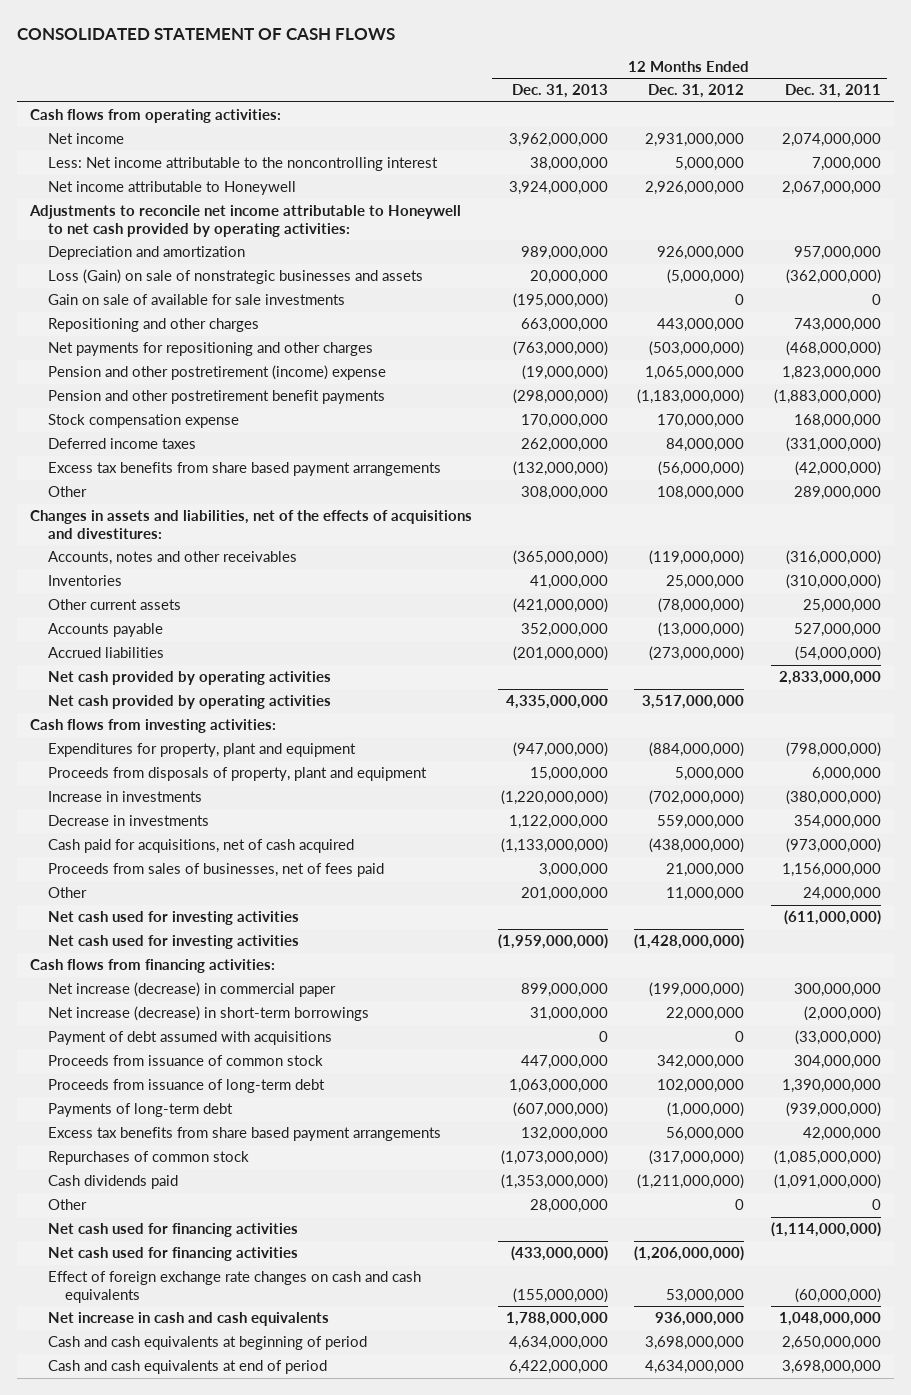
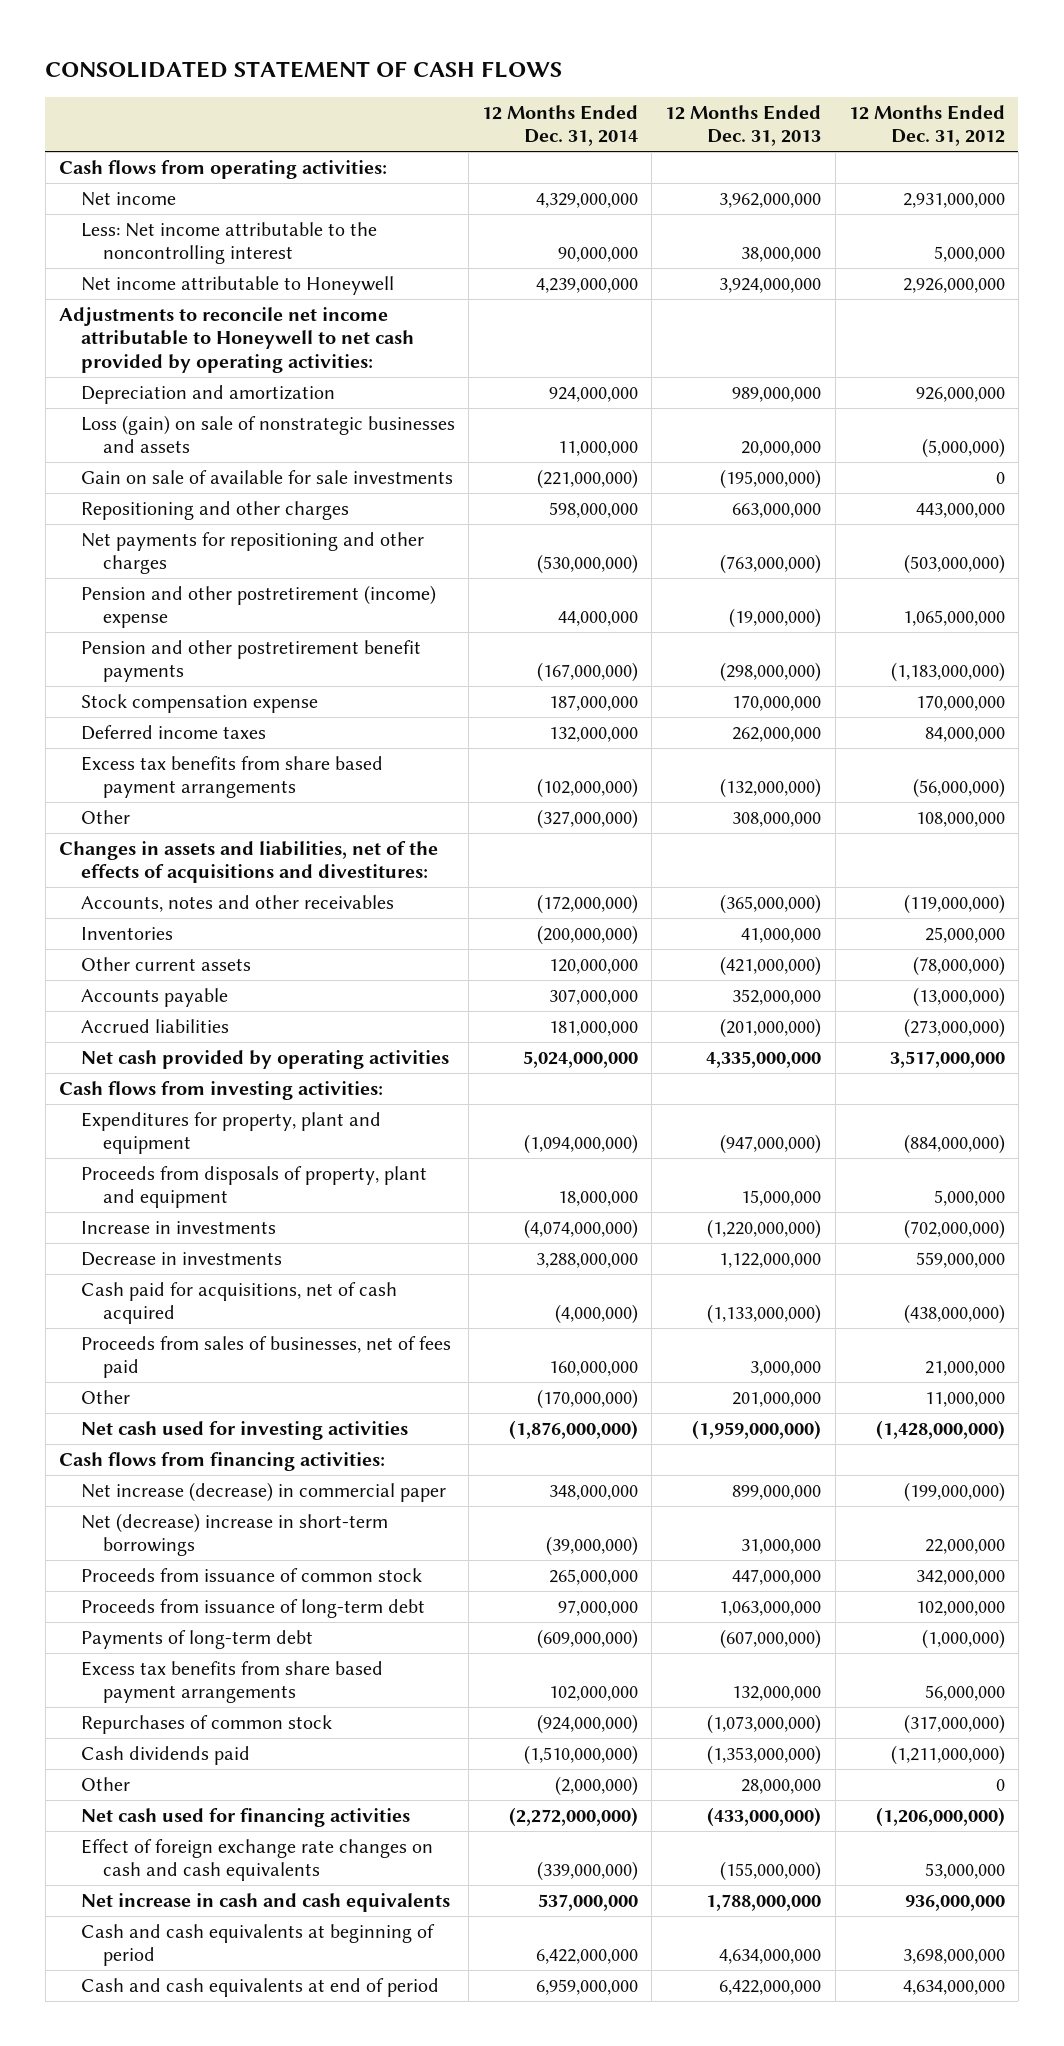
- | 12 Months Ended Dec. 31, 2013 | 12 Months Ended Dec. 31, 2012 | 12 Months Ended Dec. 31, 2011
+ | 12 Months Ended Dec. 31, 2014 | 12 Months Ended Dec. 31, 2013 | 12 Months Ended Dec. 31, 2012
- Loss (Gain) on sale of nonstrategic businesses and assets | 20,000,000 | (5,000,000) | (362,000,000)
+ Loss (gain) on sale of nonstrategic businesses and assets | 11,000,000 | 20,000,000 | (5,000,000)
- Net cash provided by operating activities | | | 2,833,000,000
- Net cash used for investing activities | | | (611,000,000)
- Net increase (decrease) in short-term borrowings | 31,000,000 | 22,000,000 | (2,000,000)
- Payment of debt assumed with acquisitions | 0 | 0 | (33,000,000)
+ Net (decrease) increase in short-term borrowings | (39,000,000) | 31,000,000 | 22,000,000
- Net cash used for financing activities | | | (1,114,000,000)

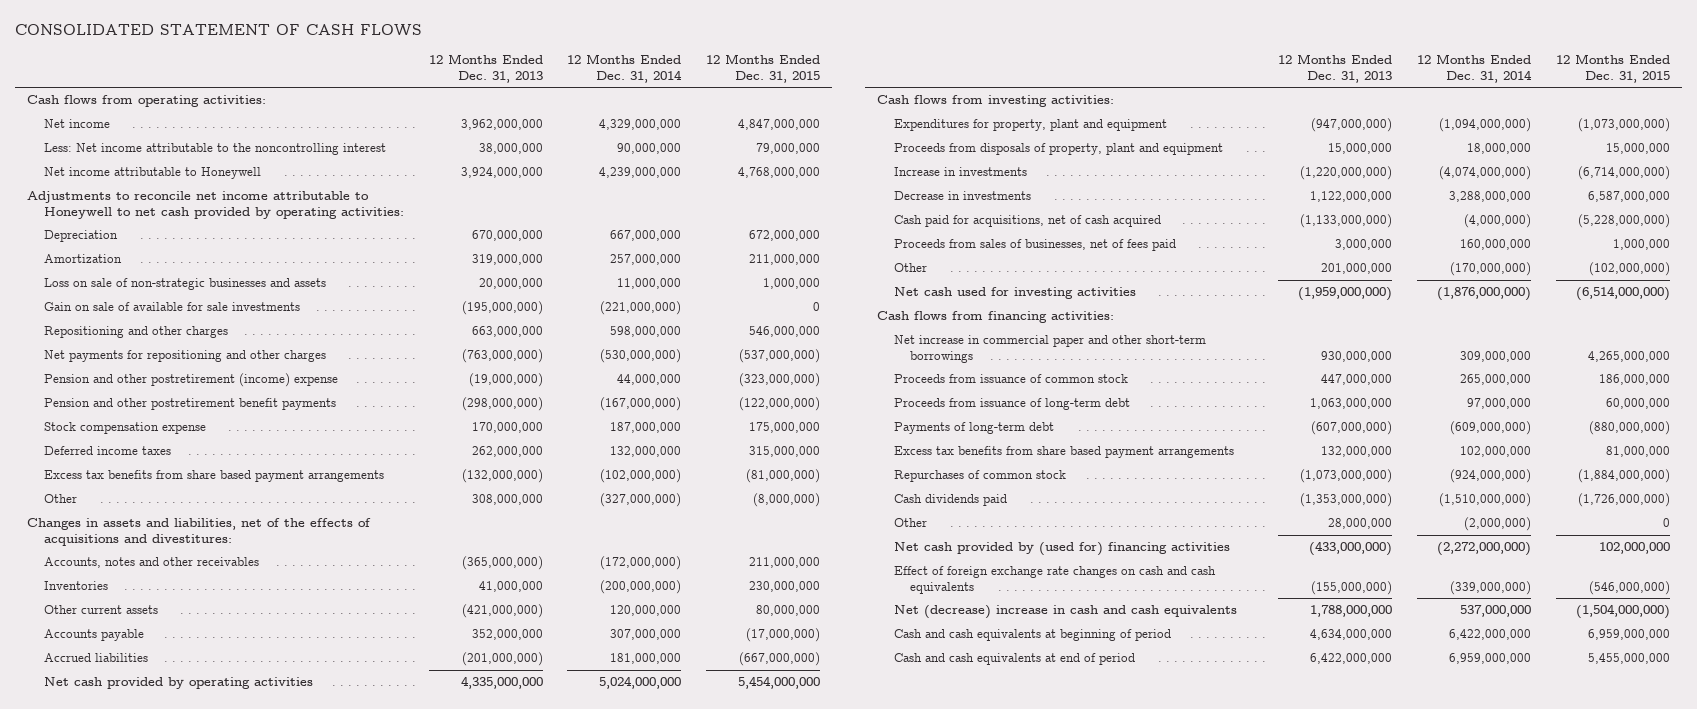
- | 12 Months Ended Dec. 31, 2014 | 12 Months Ended Dec. 31, 2013 | 12 Months Ended Dec. 31, 2012
+ | 12 Months Ended Dec. 31, 2013 | 12 Months Ended Dec. 31, 2014 | 12 Months Ended Dec. 31, 2015
- Depreciation and amortization | 924,000,000 | 989,000,000 | 926,000,000
- Loss (gain) on sale of nonstrategic businesses and assets | 11,000,000 | 20,000,000 | (5,000,000)
+ Depreciation | 670,000,000 | 667,000,000 | 672,000,000
+ Amortization | 319,000,000 | 257,000,000 | 211,000,000
+ Loss on sale of non-strategic businesses and assets | 20,000,000 | 11,000,000 | 1,000,000
- Net increase (decrease) in commercial paper | 348,000,000 | 899,000,000 | (199,000,000)
- Net (decrease) increase in short-term borrowings | (39,000,000) | 31,000,000 | 22,000,000
+ Net increase in commercial paper and other short-term borrowings | 930,000,000 | 309,000,000 | 4,265,000,000
- Net cash used for financing activities | (2,272,000,000) | (433,000,000) | (1,206,000,000)
+ Net cash provided by (used for) financing activities | (433,000,000) | (2,272,000,000) | 102,000,000
- Net increase in cash and cash equivalents | 537,000,000 | 1,788,000,000 | 936,000,000
+ Net (decrease) increase in cash and cash equivalents | 1,788,000,000 | 537,000,000 | (1,504,000,000)

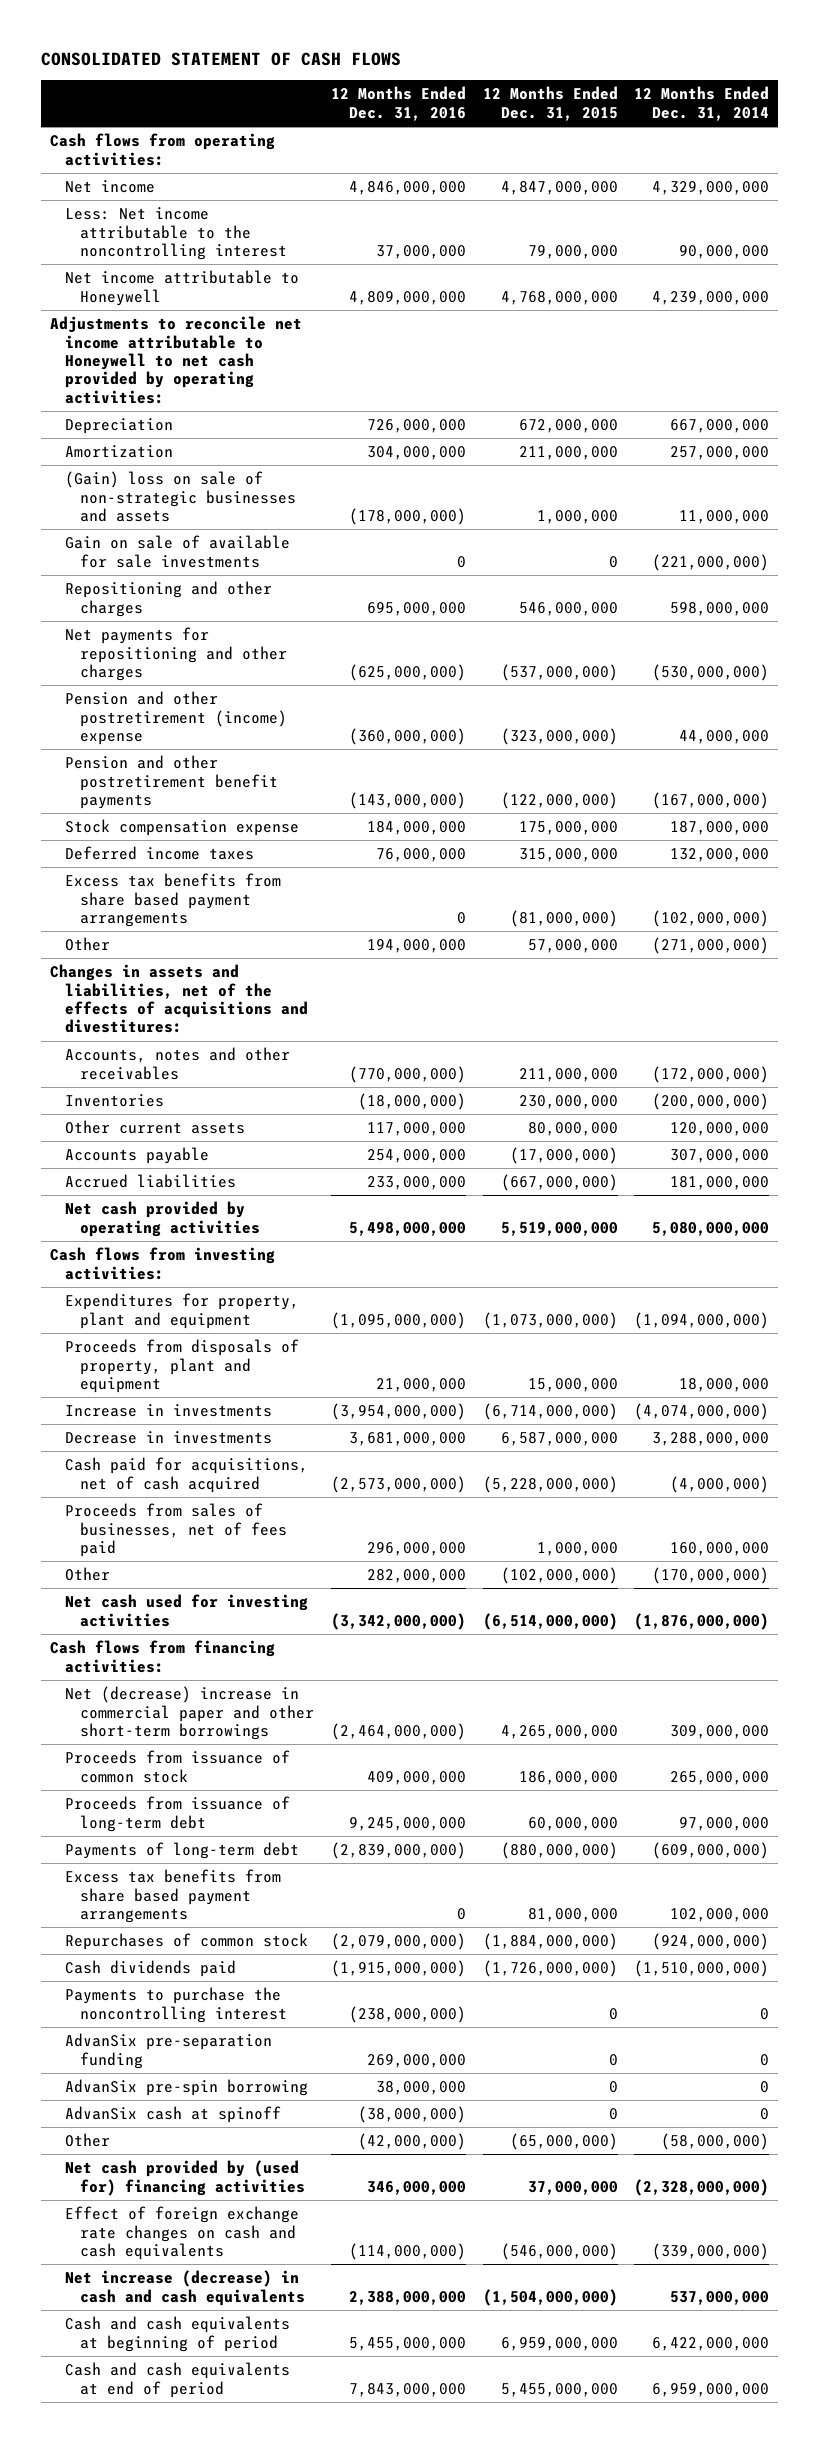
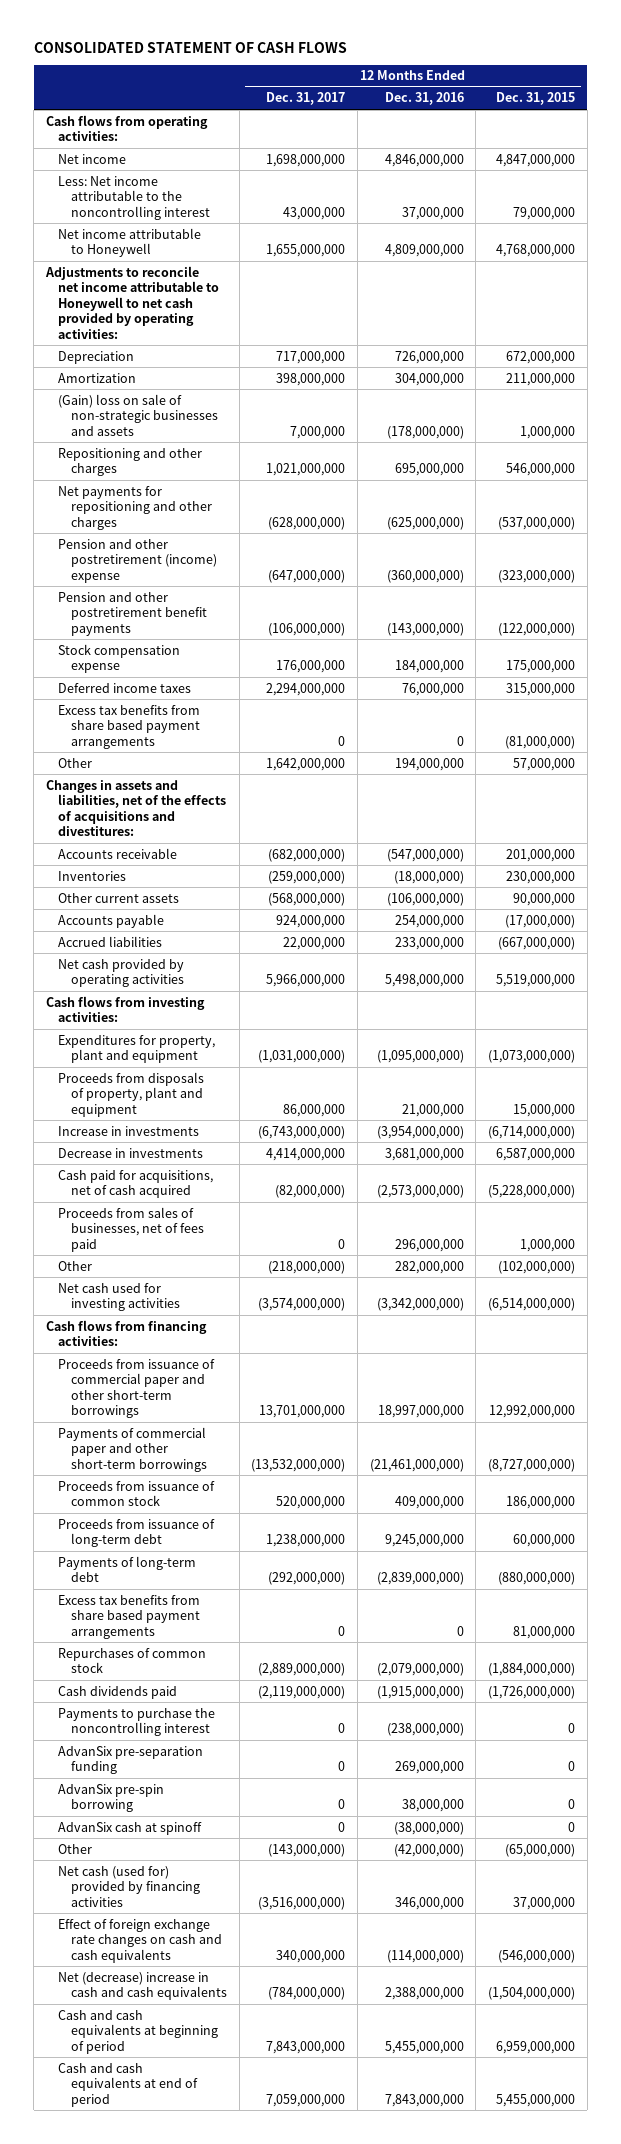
- | 12 Months Ended Dec. 31, 2016 | 12 Months Ended Dec. 31, 2015 | 12 Months Ended Dec. 31, 2014
+ | 12 Months Ended Dec. 31, 2017 | 12 Months Ended Dec. 31, 2016 | 12 Months Ended Dec. 31, 2015
- Gain on sale of available for sale investments | 0 | 0 | (221,000,000)
- Accounts, notes and other receivables | (770,000,000) | 211,000,000 | (172,000,000)
+ Accounts receivable | (682,000,000) | (547,000,000) | 201,000,000
- Other current assets | 117,000,000 | 80,000,000 | 120,000,000
+ Other current assets | (568,000,000) | (106,000,000) | 90,000,000
- Net (decrease) increase in commercial paper and other short-term borrowings | (2,464,000,000) | 4,265,000,000 | 309,000,000
+ Proceeds from issuance of commercial paper and other short-term borrowings | 13,701,000,000 | 18,997,000,000 | 12,992,000,000
+ Payments of commercial paper and other short-term borrowings | (13,532,000,000) | (21,461,000,000) | (8,727,000,000)
- Net cash provided by (used for) financing activities | 346,000,000 | 37,000,000 | (2,328,000,000)
+ Net cash (used for) provided by financing activities | (3,516,000,000) | 346,000,000 | 37,000,000
- Net increase (decrease) in cash and cash equivalents | 2,388,000,000 | (1,504,000,000) | 537,000,000
+ Net (decrease) increase in cash and cash equivalents | (784,000,000) | 2,388,000,000 | (1,504,000,000)

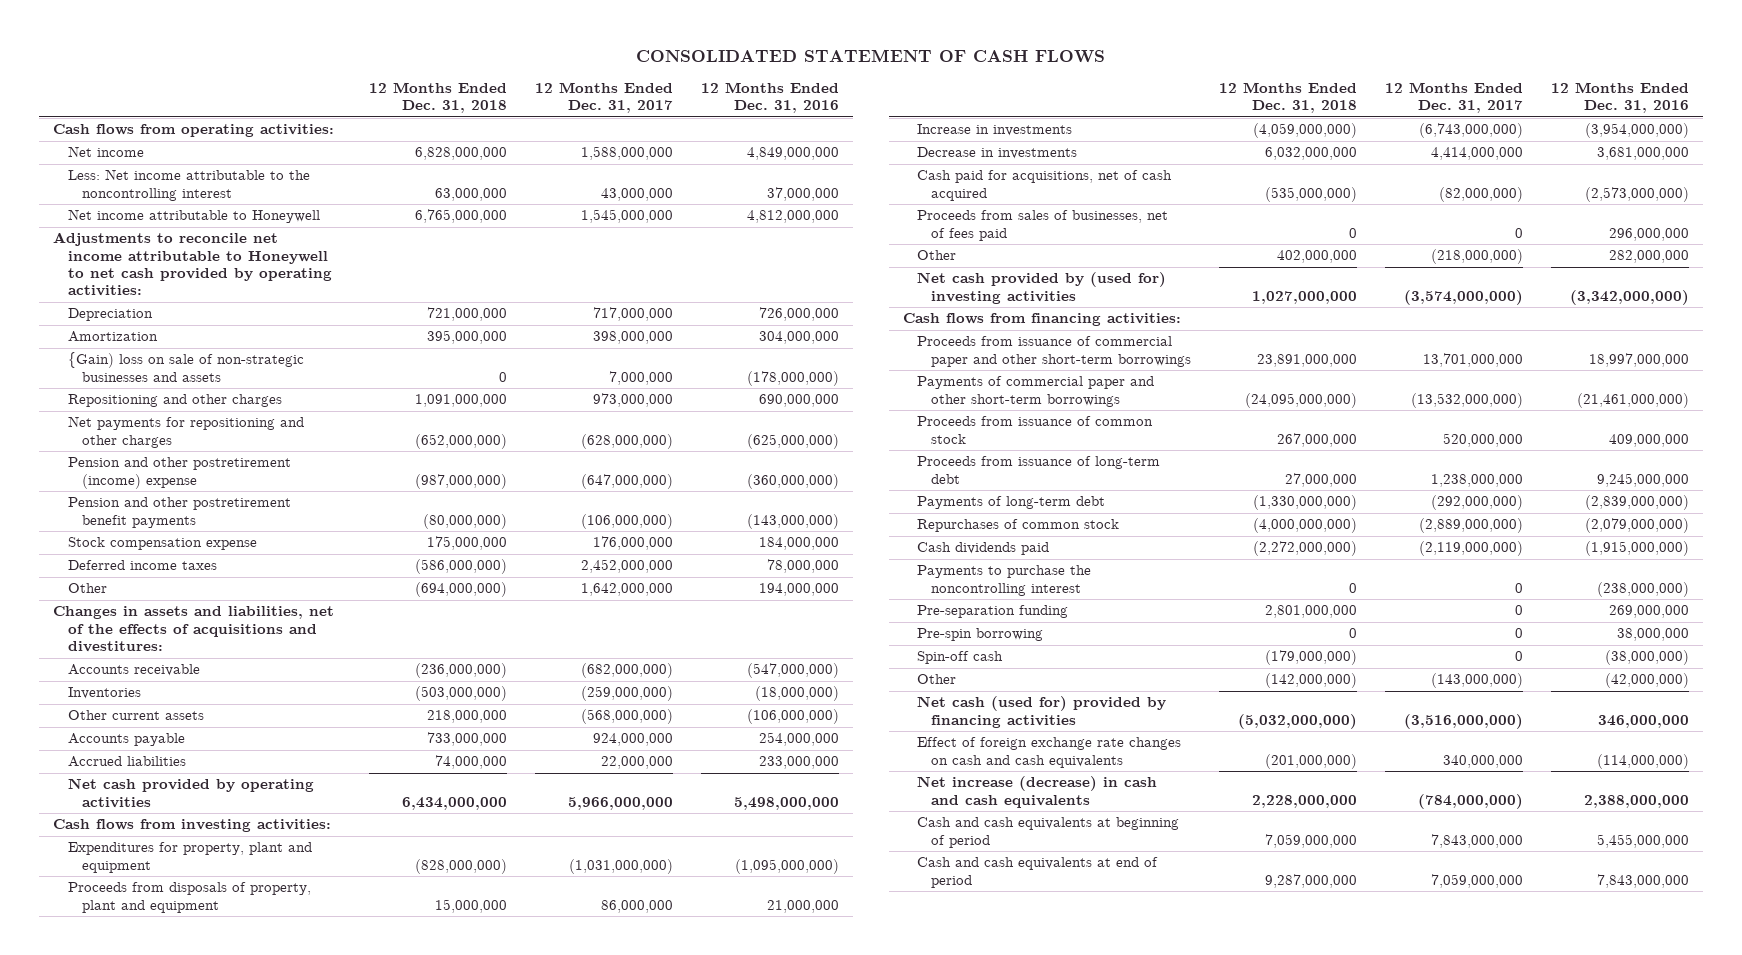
- | 12 Months Ended Dec. 31, 2017 | 12 Months Ended Dec. 31, 2016 | 12 Months Ended Dec. 31, 2015
+ | 12 Months Ended Dec. 31, 2018 | 12 Months Ended Dec. 31, 2017 | 12 Months Ended Dec. 31, 2016
- Net income | 1,698,000,000 | 4,846,000,000 | 4,847,000,000
+ Net income | 6,828,000,000 | 1,588,000,000 | 4,849,000,000
- Net income attributable to Honeywell | 1,655,000,000 | 4,809,000,000 | 4,768,000,000
+ Net income attributable to Honeywell | 6,765,000,000 | 1,545,000,000 | 4,812,000,000
- (Gain) loss on sale of non-strategic businesses and assets | 7,000,000 | (178,000,000) | 1,000,000
- Repositioning and other charges | 1,021,000,000 | 695,000,000 | 546,000,000
+ {Gain) loss on sale of non-strategic businesses and assets | 0 | 7,000,000 | (178,000,000)
+ Repositioning and other charges | 1,091,000,000 | 973,000,000 | 690,000,000
- Deferred income taxes | 2,294,000,000 | 76,000,000 | 315,000,000
- Excess tax benefits from share based payment arrangements | 0 | 0 | (81,000,000)
+ Deferred income taxes | (586,000,000) | 2,452,000,000 | 78,000,000
- Net cash used for investing activities | (3,574,000,000) | (3,342,000,000) | (6,514,000,000)
+ Net cash provided by (used for) investing activities | 1,027,000,000 | (3,574,000,000) | (3,342,000,000)
- Excess tax benefits from share based payment arrangements | 0 | 0 | 81,000,000
- AdvanSix pre-separation funding | 0 | 269,000,000 | 0
- AdvanSix pre-spin borrowing | 0 | 38,000,000 | 0
- AdvanSix cash at spinoff | 0 | (38,000,000) | 0
+ Pre-separation funding | 2,801,000,000 | 0 | 269,000,000
+ Pre-spin borrowing | 0 | 0 | 38,000,000
+ Spin-off cash | (179,000,000) | 0 | (38,000,000)
- Net (decrease) increase in cash and cash equivalents | (784,000,000) | 2,388,000,000 | (1,504,000,000)
+ Net increase (decrease) in cash and cash equivalents | 2,228,000,000 | (784,000,000) | 2,388,000,000

